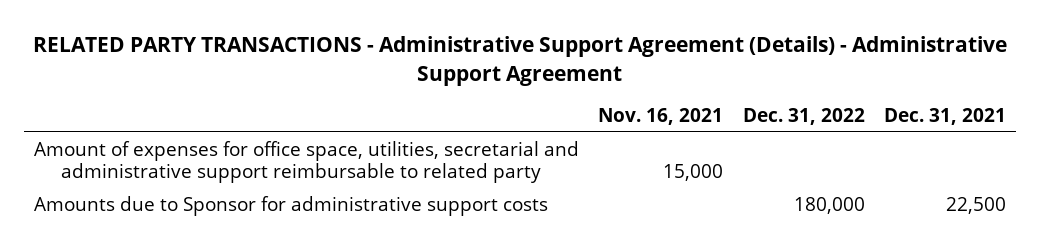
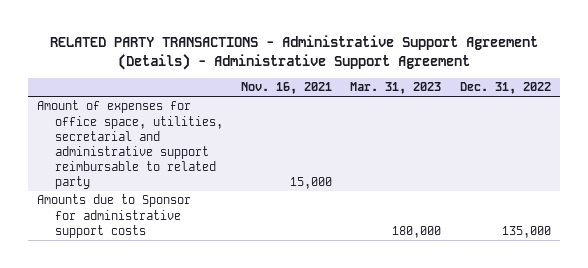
- | Nov. 16, 2021 | Dec. 31, 2022 | Dec. 31, 2021
+ | Nov. 16, 2021 | Mar. 31, 2023 | Dec. 31, 2022
- Amounts due to Sponsor for administrative support costs | | 180,000 | 22,500
+ Amounts due to Sponsor for administrative support costs | | 180,000 | 135,000

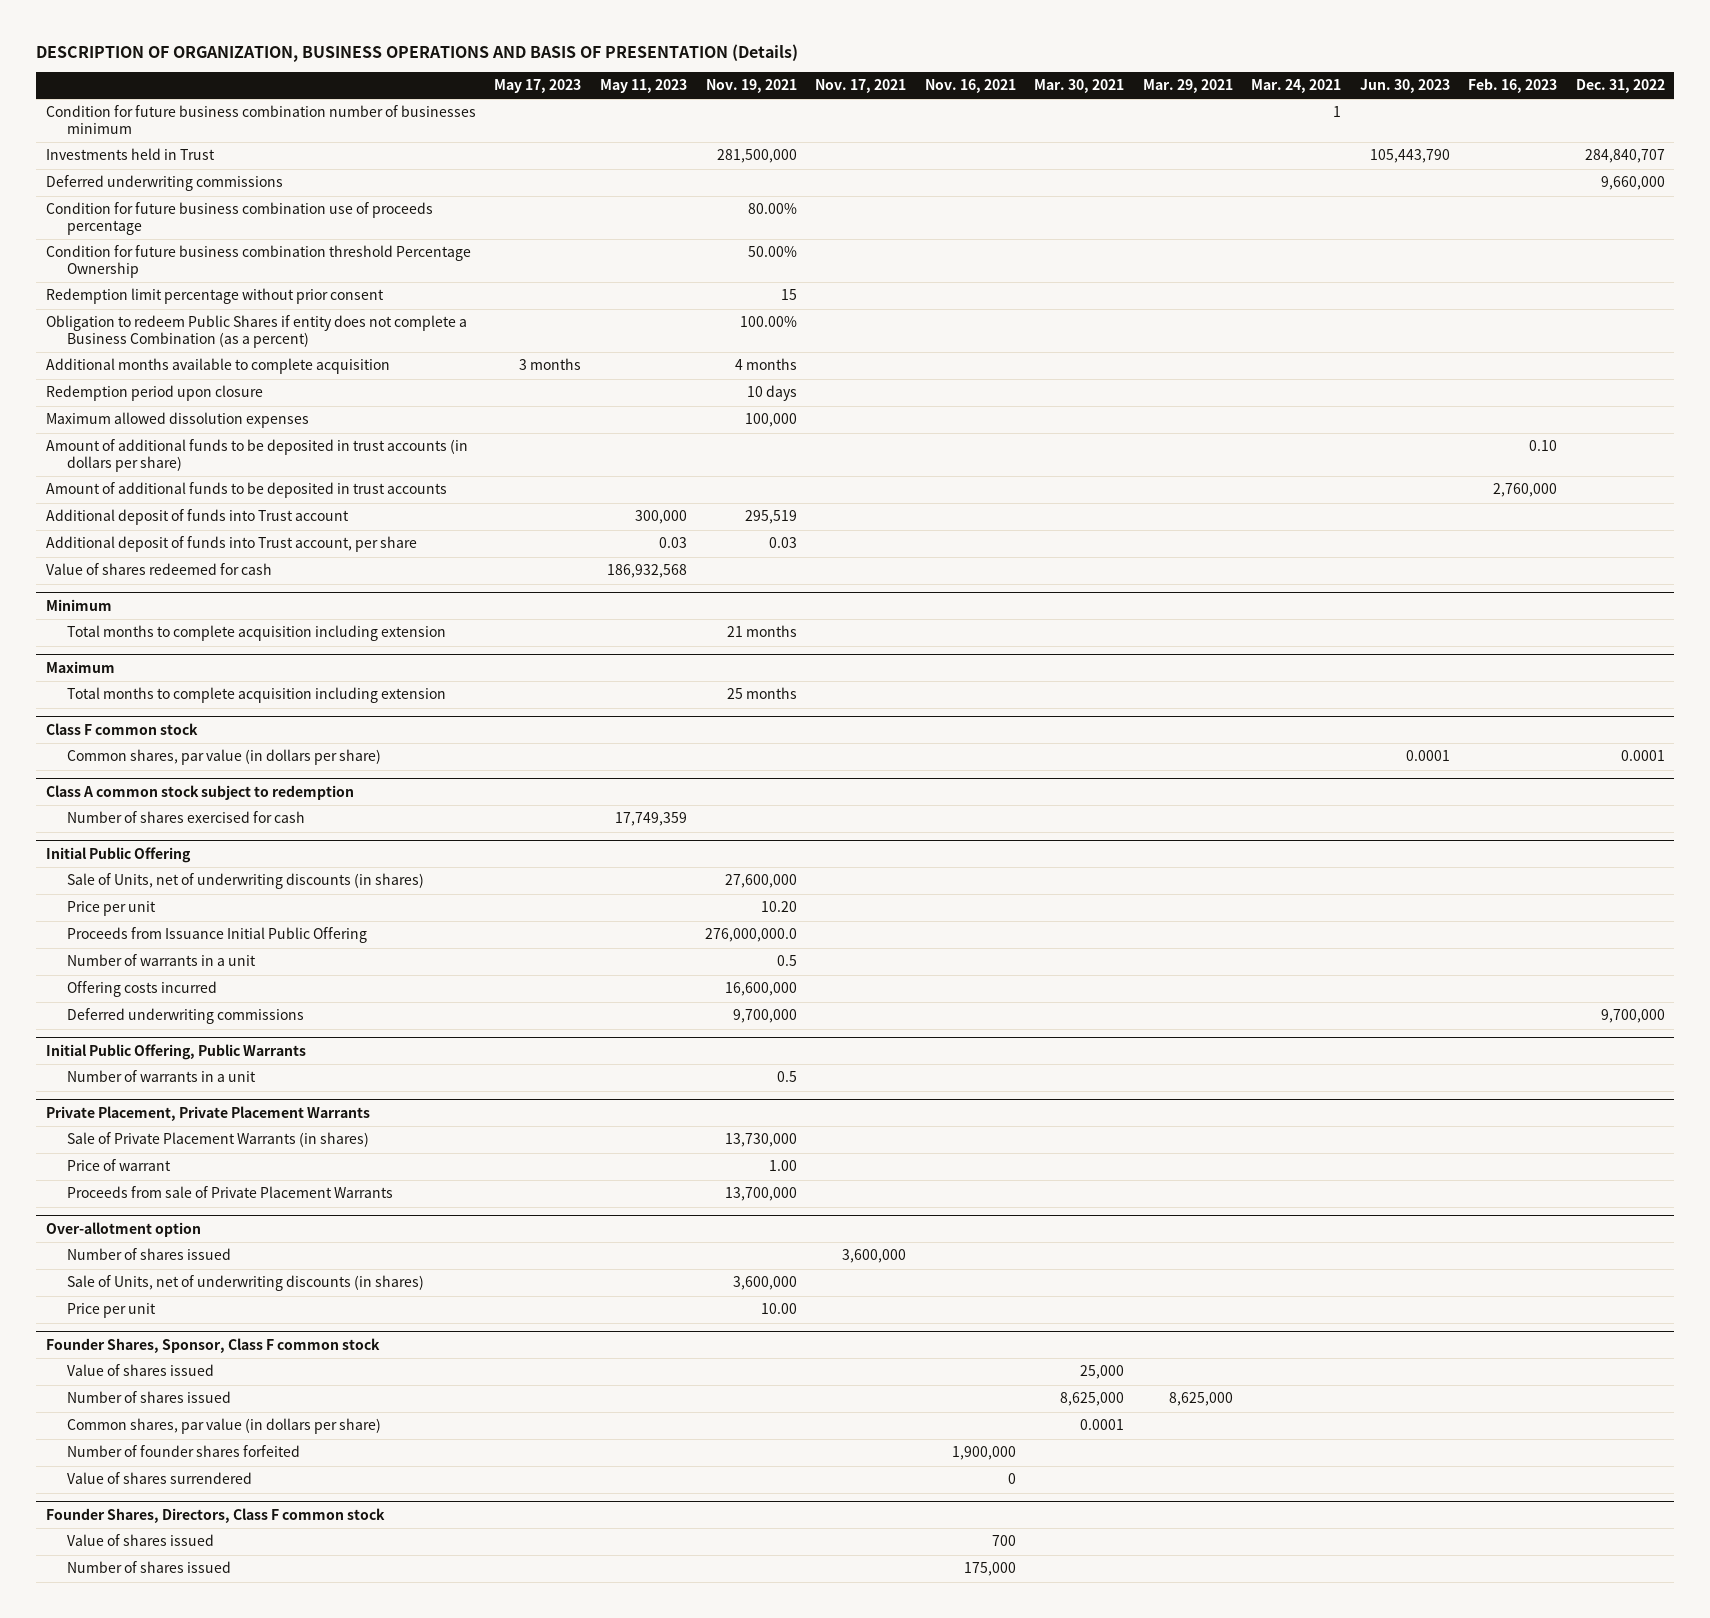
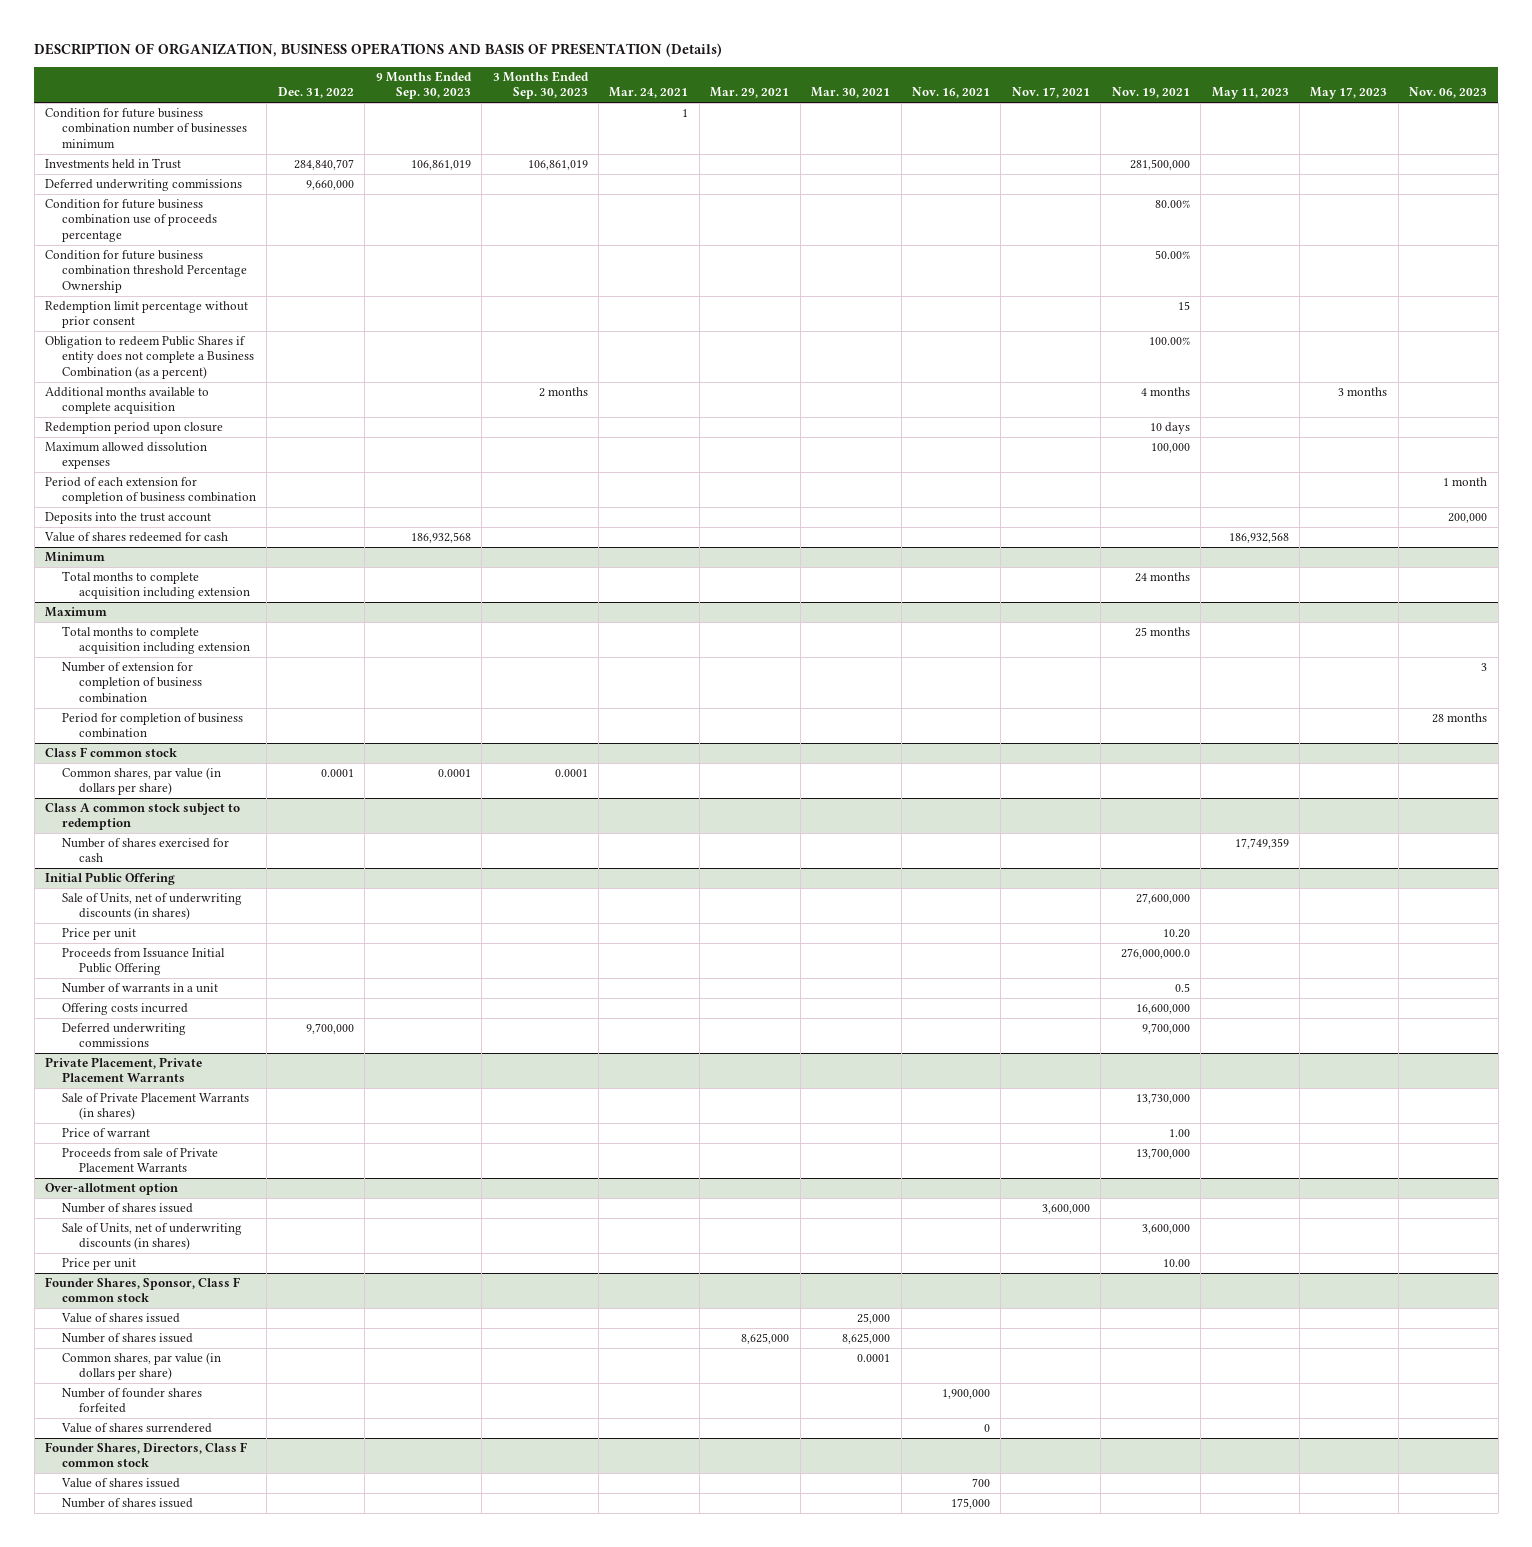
- | May 17, 2023 | May 11, 2023 | Nov. 19, 2021 | Nov. 17, 2021 | Nov. 16, 2021 | Mar. 30, 2021 | Mar. 29, 2021 | Mar. 24, 2021 | Jun. 30, 2023 | Feb. 16, 2023 | Dec. 31, 2022
+ | Dec. 31, 2022 | 9 Months Ended Sep. 30, 2023 | 3 Months Ended Sep. 30, 2023 | Mar. 24, 2021 | Mar. 29, 2021 | Mar. 30, 2021 | Nov. 16, 2021 | Nov. 17, 2021 | Nov. 19, 2021 | May 11, 2023 | May 17, 2023 | Nov. 06, 2023
- Amount of additional funds to be deposited in trust accounts (in dollars per share) | | | | | | | | | | 0.10 |
- Amount of additional funds to be deposited in trust accounts | | | | | | | | | | 2,760,000 |
- Additional deposit of funds into Trust account | | 300,000 | 295,519 | | | | | | | |
- Additional deposit of funds into Trust account, per share | | 0.03 | 0.03 | | | | | | | |
+ Period of each extension for completion of business combination | | | | | | | | | | | | 1 month
+ Deposits into the trust account | | | | | | | | | | | | 200,000
@ Minimum
- Total months to complete acquisition including extension | | | 21 months | | | | | | | |
+ Total months to complete acquisition including extension | | | | | | | | | 24 months | | |
@ Maximum
+ Number of extension for completion of business combination | | | | | | | | | | | | 3
+ Period for completion of business combination | | | | | | | | | | | | 28 months
- Initial Public Offering, Public Warrants
- Number of warrants in a unit | | | 0.5 | | | | | | | |

